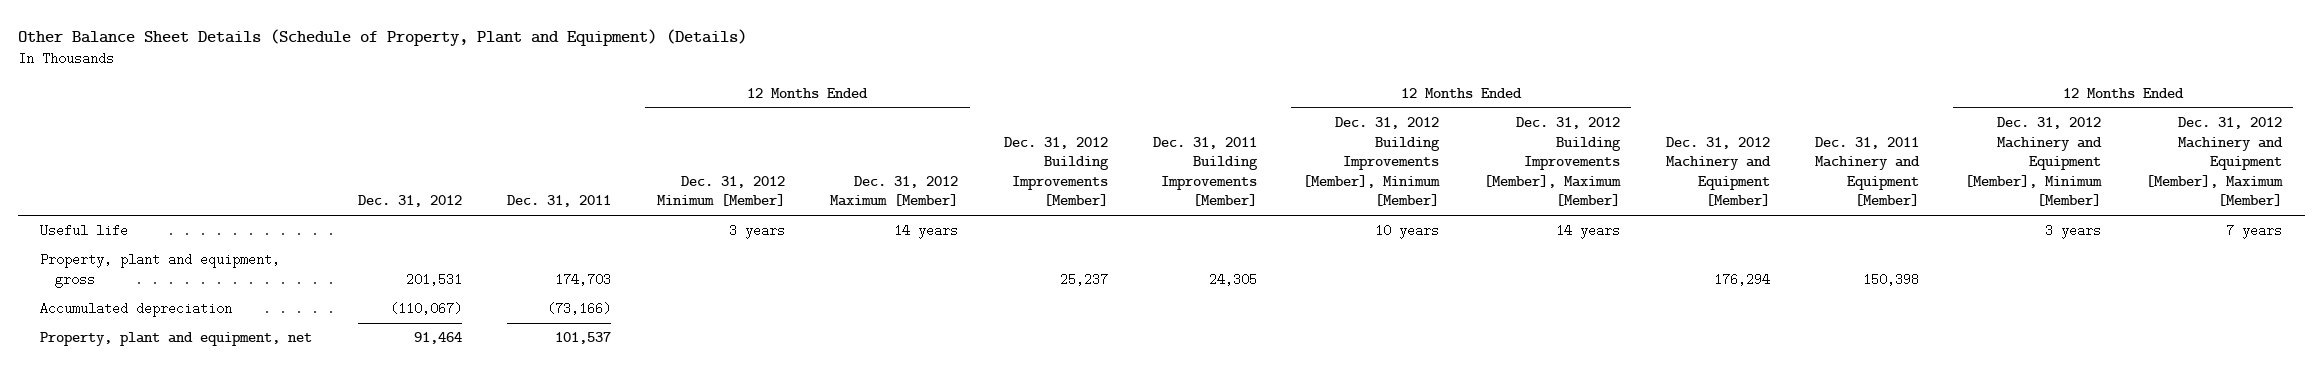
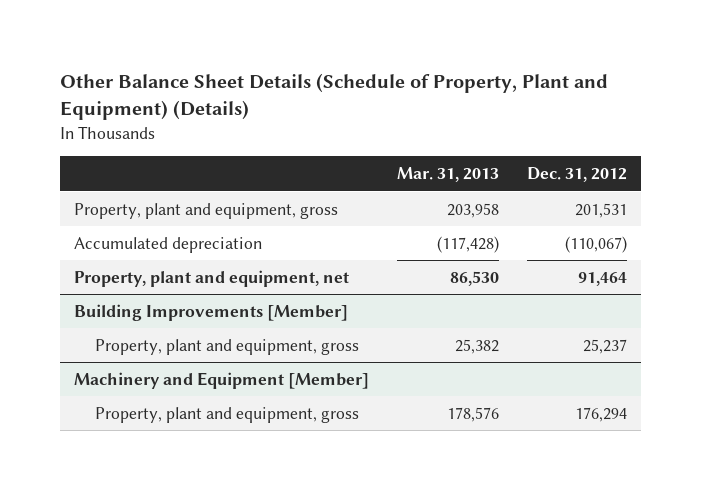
- | Dec. 31, 2012 | Dec. 31, 2011 | 12 Months Ended Dec. 31, 2012 Minimum [Member] | 12 Months Ended Dec. 31, 2012 Maximum [Member] | Dec. 31, 2012 Building Improvements [Member] | Dec. 31, 2011 Building Improvements [Member] | 12 Months Ended Dec. 31, 2012 Building Improvements [Member], Minimum [Member] | 12 Months Ended Dec. 31, 2012 Building Improvements [Member], Maximum [Member] | Dec. 31, 2012 Machinery and Equipment [Member] | Dec. 31, 2011 Machinery and Equipment [Member] | 12 Months Ended Dec. 31, 2012 Machinery and Equipment [Member], Minimum [Member] | 12 Months Ended Dec. 31, 2012 Machinery and Equipment [Member], Maximum [Member]
+ | Mar. 31, 2013 | Dec. 31, 2012
- Useful life | | | 3 years | 14 years | | | 10 years | 14 years | | | 3 years | 7 years
+ Building Improvements [Member]
+ Property, plant and equipment, gross | 25,382 | 25,237
+ Machinery and Equipment [Member]
+ Property, plant and equipment, gross | 178,576 | 176,294

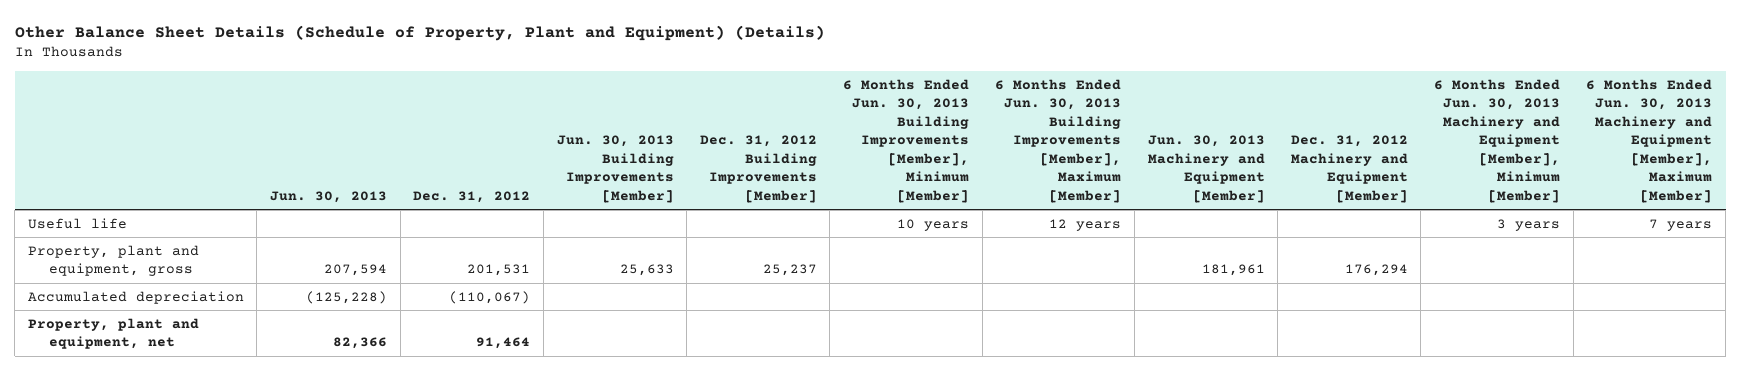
- | Mar. 31, 2013 | Dec. 31, 2012
+ | Jun. 30, 2013 | Dec. 31, 2012 | Jun. 30, 2013 Building Improvements [Member] | Dec. 31, 2012 Building Improvements [Member] | 6 Months Ended Jun. 30, 2013 Building Improvements [Member], Minimum [Member] | 6 Months Ended Jun. 30, 2013 Building Improvements [Member], Maximum [Member] | Jun. 30, 2013 Machinery and Equipment [Member] | Dec. 31, 2012 Machinery and Equipment [Member] | 6 Months Ended Jun. 30, 2013 Machinery and Equipment [Member], Minimum [Member] | 6 Months Ended Jun. 30, 2013 Machinery and Equipment [Member], Maximum [Member]
+ Useful life | | | | | 10 years | 12 years | | | 3 years | 7 years
- Building Improvements [Member]
- Property, plant and equipment, gross | 25,382 | 25,237
- Machinery and Equipment [Member]
- Property, plant and equipment, gross | 178,576 | 176,294

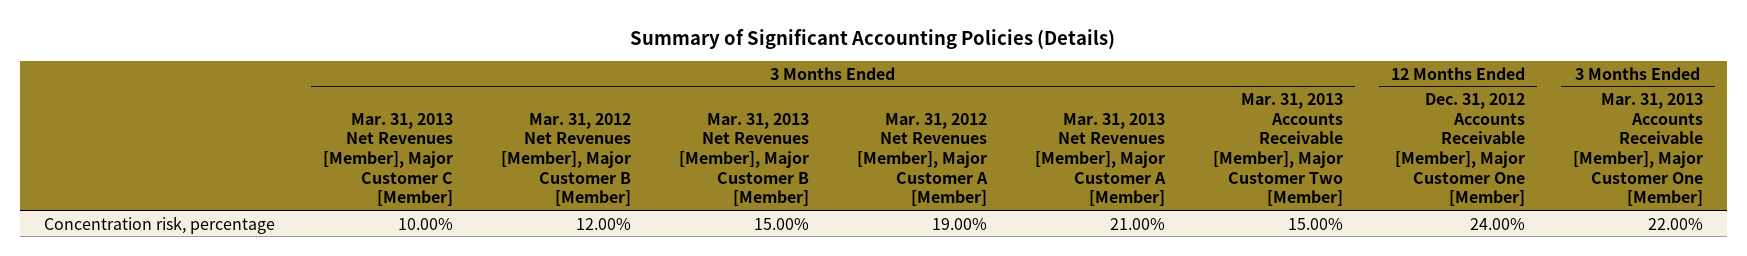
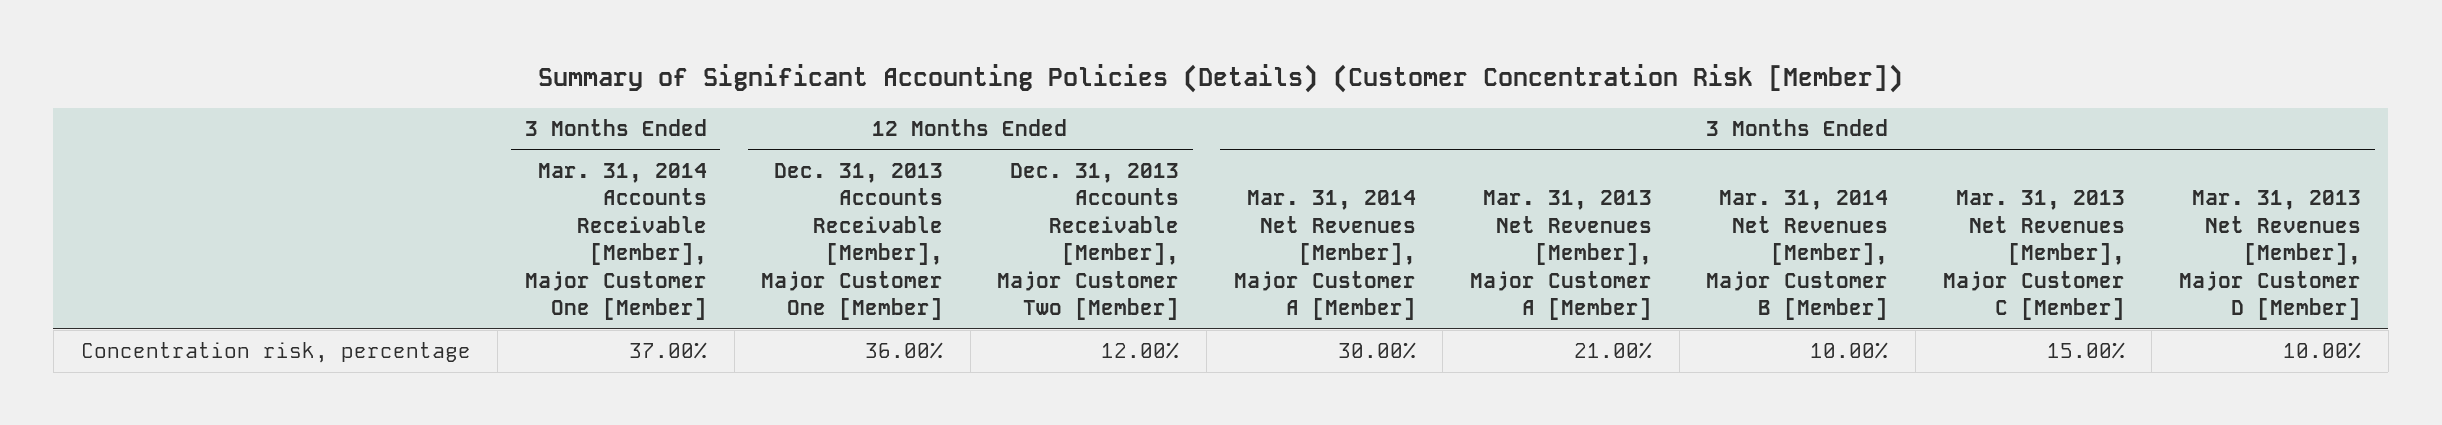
- Summary of Significant Accounting Policies (Details)
+ Summary of Significant Accounting Policies (Details) (Customer Concentration Risk [Member])
- | 3 Months Ended Mar. 31, 2013 Net Revenues [Member], Major Customer C [Member] | 3 Months Ended Mar. 31, 2012 Net Revenues [Member], Major Customer B [Member] | 3 Months Ended Mar. 31, 2013 Net Revenues [Member], Major Customer B [Member] | 3 Months Ended Mar. 31, 2012 Net Revenues [Member], Major Customer A [Member] | 3 Months Ended Mar. 31, 2013 Net Revenues [Member], Major Customer A [Member] | 3 Months Ended Mar. 31, 2013 Accounts Receivable [Member], Major Customer Two [Member] | 12 Months Ended Dec. 31, 2012 Accounts Receivable [Member], Major Customer One [Member] | 3 Months Ended Mar. 31, 2013 Accounts Receivable [Member], Major Customer One [Member]
+ | 3 Months Ended Mar. 31, 2014 Accounts Receivable [Member], Major Customer One [Member] | 12 Months Ended Dec. 31, 2013 Accounts Receivable [Member], Major Customer One [Member] | 12 Months Ended Dec. 31, 2013 Accounts Receivable [Member], Major Customer Two [Member] | 3 Months Ended Mar. 31, 2014 Net Revenues [Member], Major Customer A [Member] | 3 Months Ended Mar. 31, 2013 Net Revenues [Member], Major Customer A [Member] | 3 Months Ended Mar. 31, 2014 Net Revenues [Member], Major Customer B [Member] | 3 Months Ended Mar. 31, 2013 Net Revenues [Member], Major Customer C [Member] | 3 Months Ended Mar. 31, 2013 Net Revenues [Member], Major Customer D [Member]
- Concentration risk, percentage | 10.00% | 12.00% | 15.00% | 19.00% | 21.00% | 15.00% | 24.00% | 22.00%
+ Concentration risk, percentage | 37.00% | 36.00% | 12.00% | 30.00% | 21.00% | 10.00% | 15.00% | 10.00%

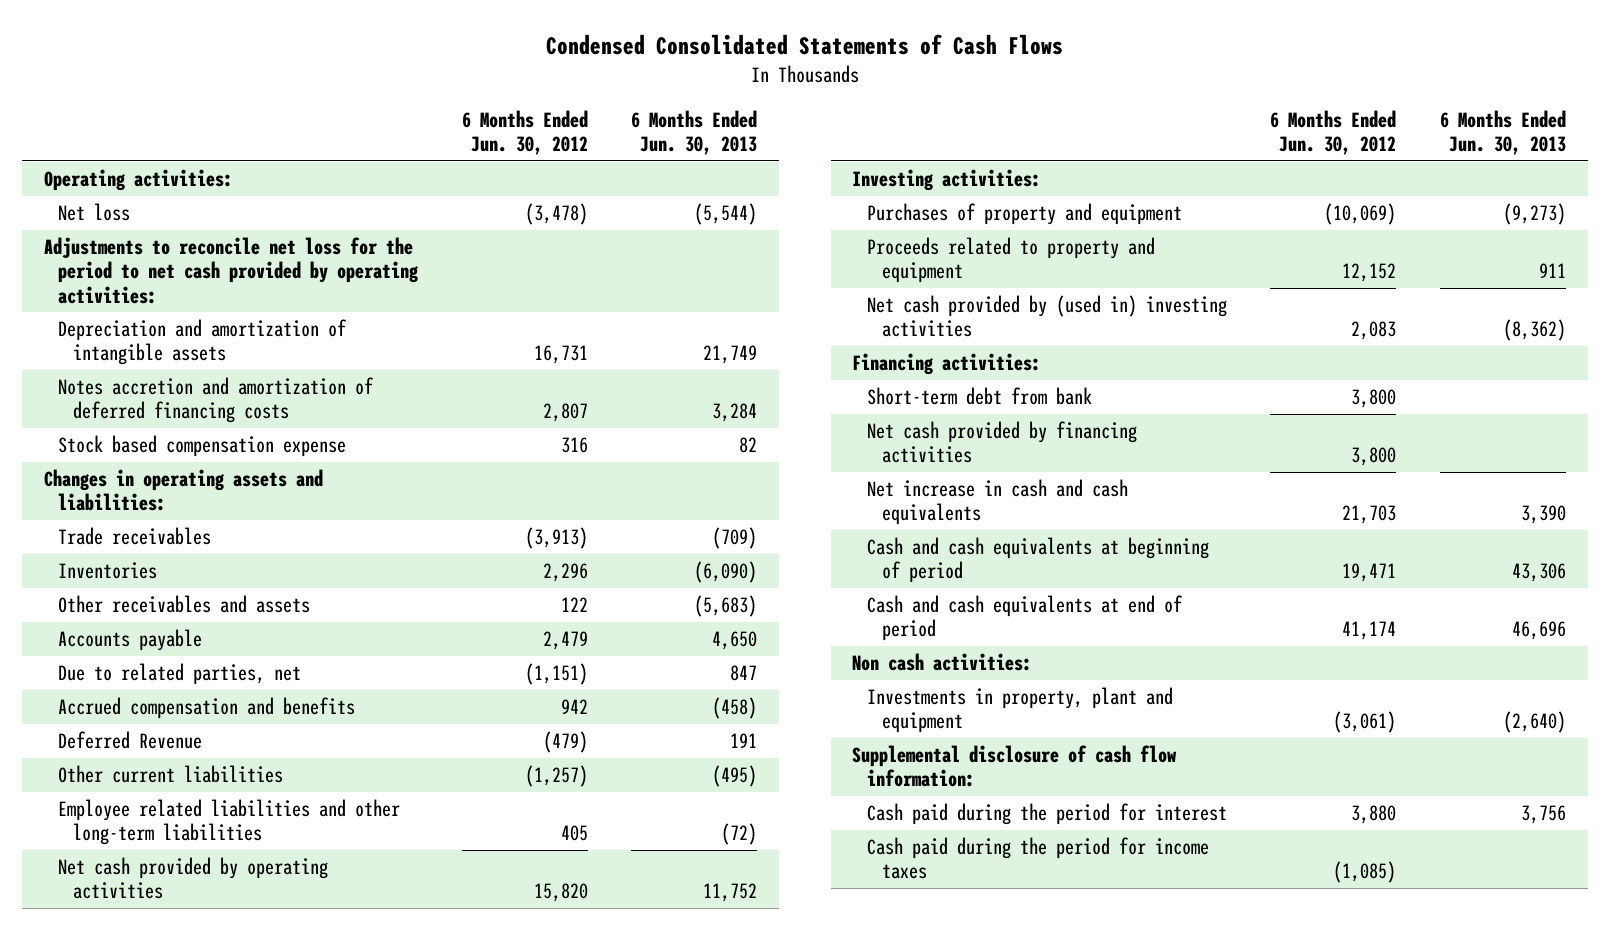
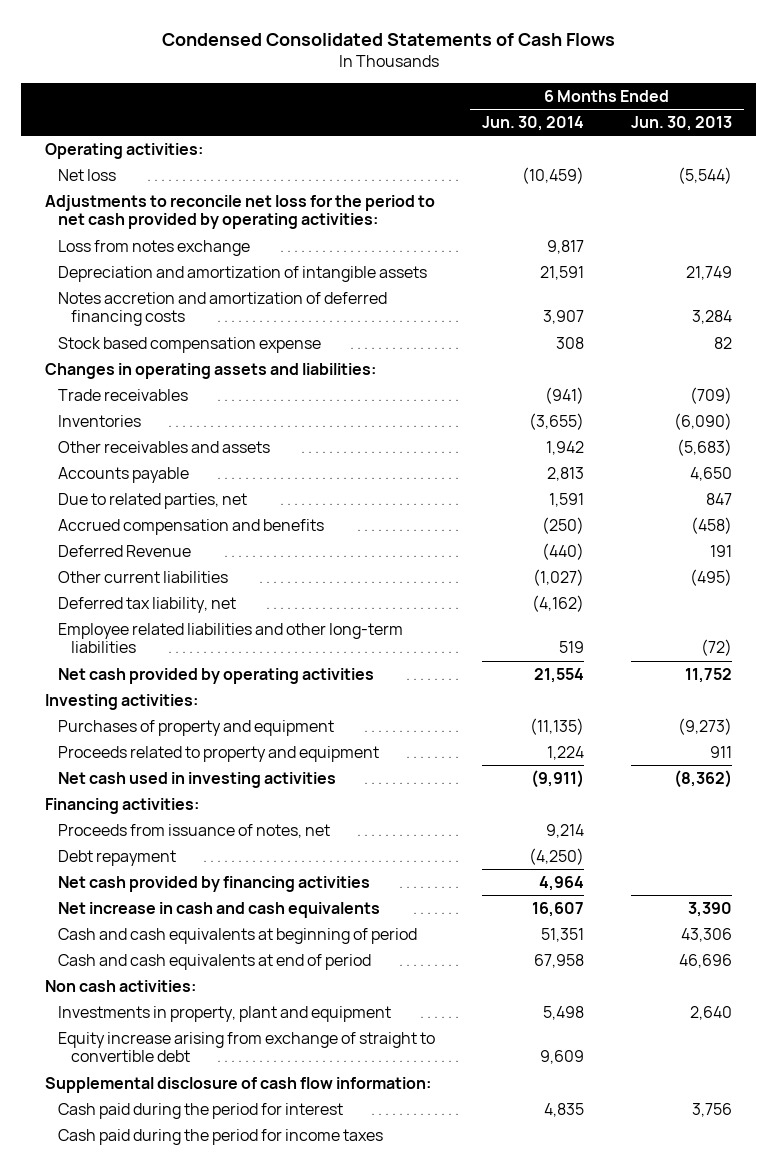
- | 6 Months Ended Jun. 30, 2012 | 6 Months Ended Jun. 30, 2013
+ | 6 Months Ended Jun. 30, 2014 | 6 Months Ended Jun. 30, 2013
+ Loss from notes exchange | 9,817 |
+ Deferred tax liability, net | (4,162) |
- Net cash provided by (used in) investing activities | 2,083 | (8,362)
+ Net cash used in investing activities | (9,911) | (8,362)
- Short-term debt from bank | 3,800 |
+ Proceeds from issuance of notes, net | 9,214 |
+ Debt repayment | (4,250) |
- Investments in property, plant and equipment | (3,061) | (2,640)
+ Investments in property, plant and equipment | 5,498 | 2,640
+ Equity increase arising from exchange of straight to convertible debt | 9,609 |

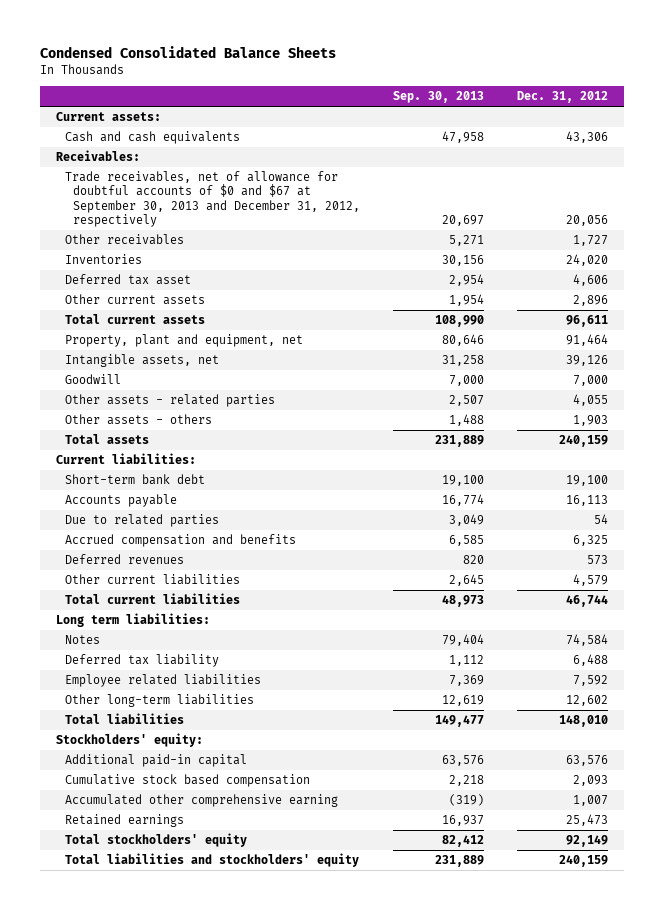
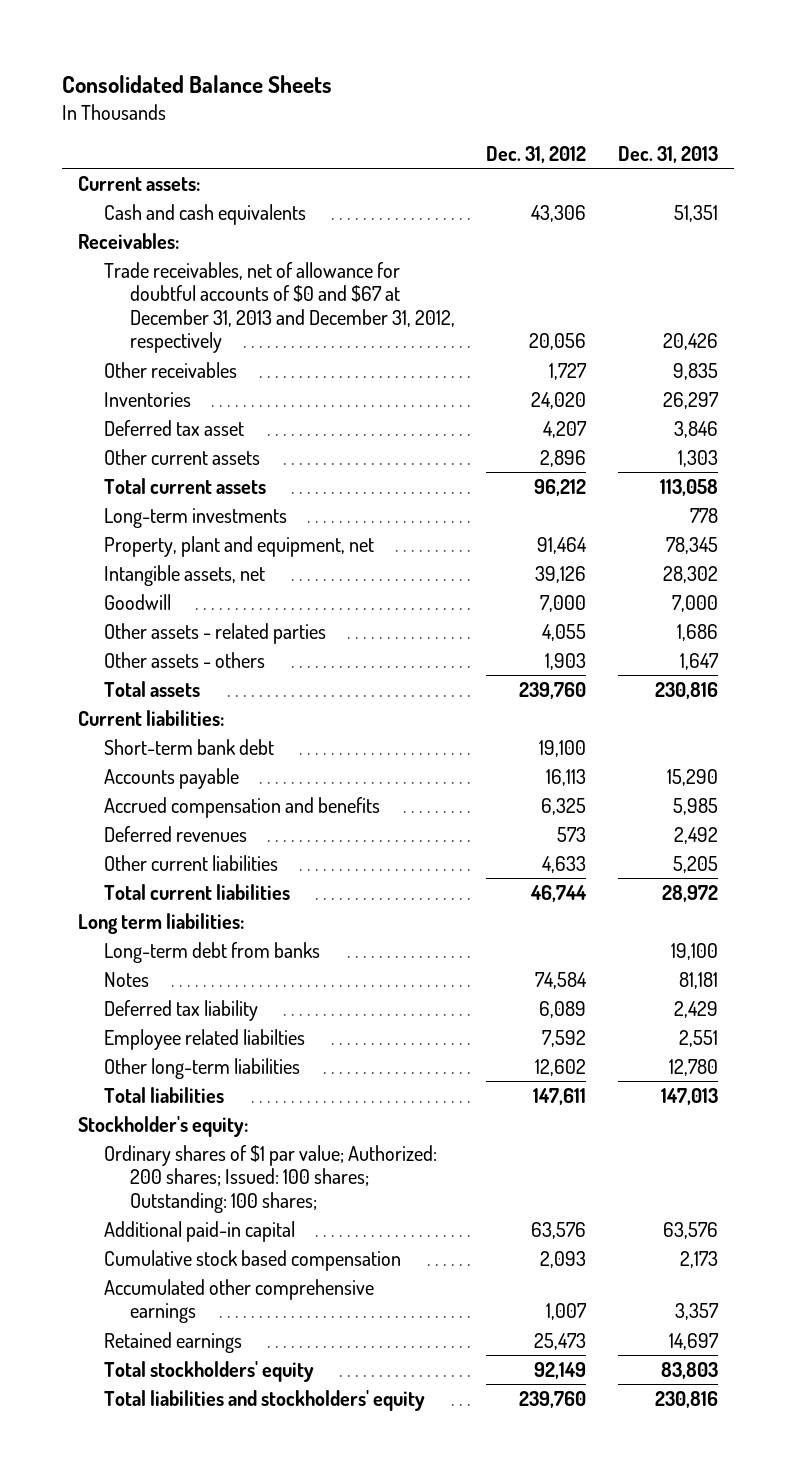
- Condensed Consolidated Balance Sheets
+ Consolidated Balance Sheets
- | Sep. 30, 2013 | Dec. 31, 2012
+ | Dec. 31, 2012 | Dec. 31, 2013
- Trade receivables, net of allowance for doubtful accounts of $0 and $67 at September 30, 2013 and December 31, 2012, respectively | 20,697 | 20,056
+ Trade receivables, net of allowance for doubtful accounts of $0 and $67 at December 31, 2013 and December 31, 2012, respectively | 20,056 | 20,426
- Deferred tax asset | 2,954 | 4,606
+ Deferred tax asset | 4,207 | 3,846
- Total current assets | 108,990 | 96,611
+ Total current assets | 96,212 | 113,058
+ Long-term investments | | 778
- Total assets | 231,889 | 240,159
+ Total assets | 239,760 | 230,816
- Due to related parties | 3,049 | 54
- Other current liabilities | 2,645 | 4,579
+ Other current liabilities | 4,633 | 5,205
+ Long-term debt from banks | | 19,100
- Deferred tax liability | 1,112 | 6,488
- Employee related liabilities | 7,369 | 7,592
+ Deferred tax liability | 6,089 | 2,429
+ Employee related liabilties | 7,592 | 2,551
- Total liabilities | 149,477 | 148,010
- Stockholders' equity:
+ Total liabilities | 147,611 | 147,013
+ Stockholder's equity:
+ Ordinary shares of $1 par value; Authorized: 200 shares; Issued: 100 shares; Outstanding: 100 shares;
- Accumulated other comprehensive earning | (319) | 1,007
+ Accumulated other comprehensive earnings | 1,007 | 3,357
- Total liabilities and stockholders' equity | 231,889 | 240,159
+ Total liabilities and stockholders' equity | 239,760 | 230,816

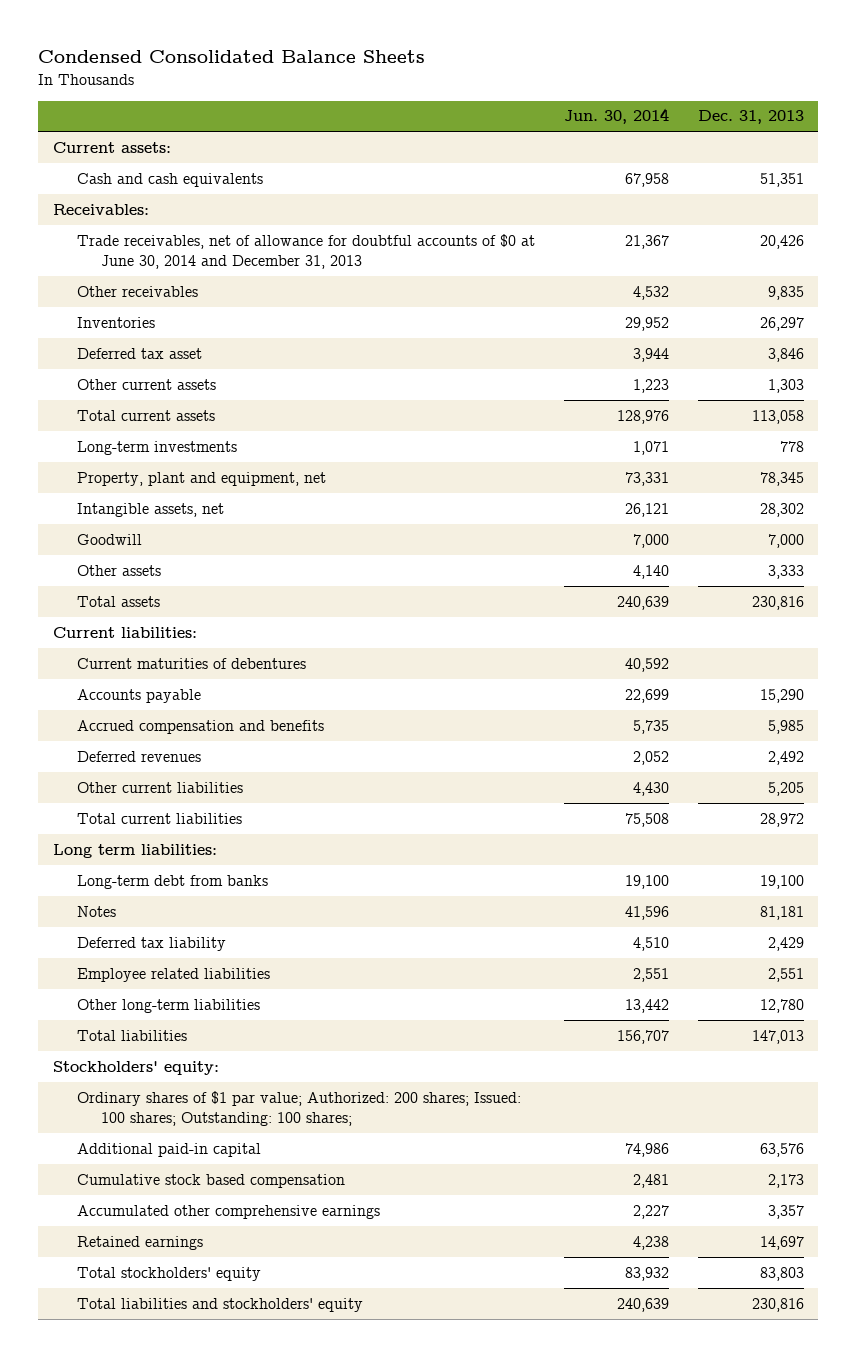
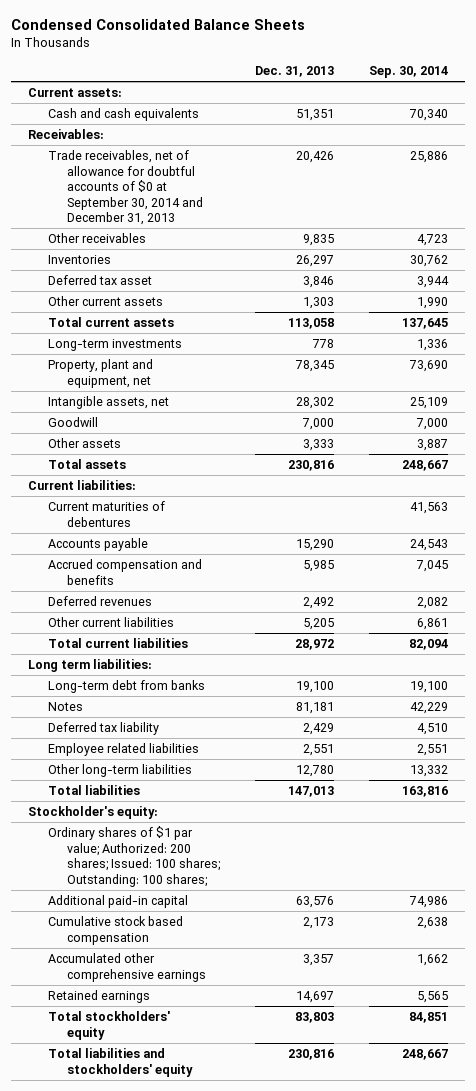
- | Jun. 30, 2014 | Dec. 31, 2013
+ | Dec. 31, 2013 | Sep. 30, 2014
- Trade receivables, net of allowance for doubtful accounts of $0 at June 30, 2014 and December 31, 2013 | 21,367 | 20,426
+ Trade receivables, net of allowance for doubtful accounts of $0 at September 30, 2014 and December 31, 2013 | 20,426 | 25,886
- Stockholders' equity:
+ Stockholder's equity:

